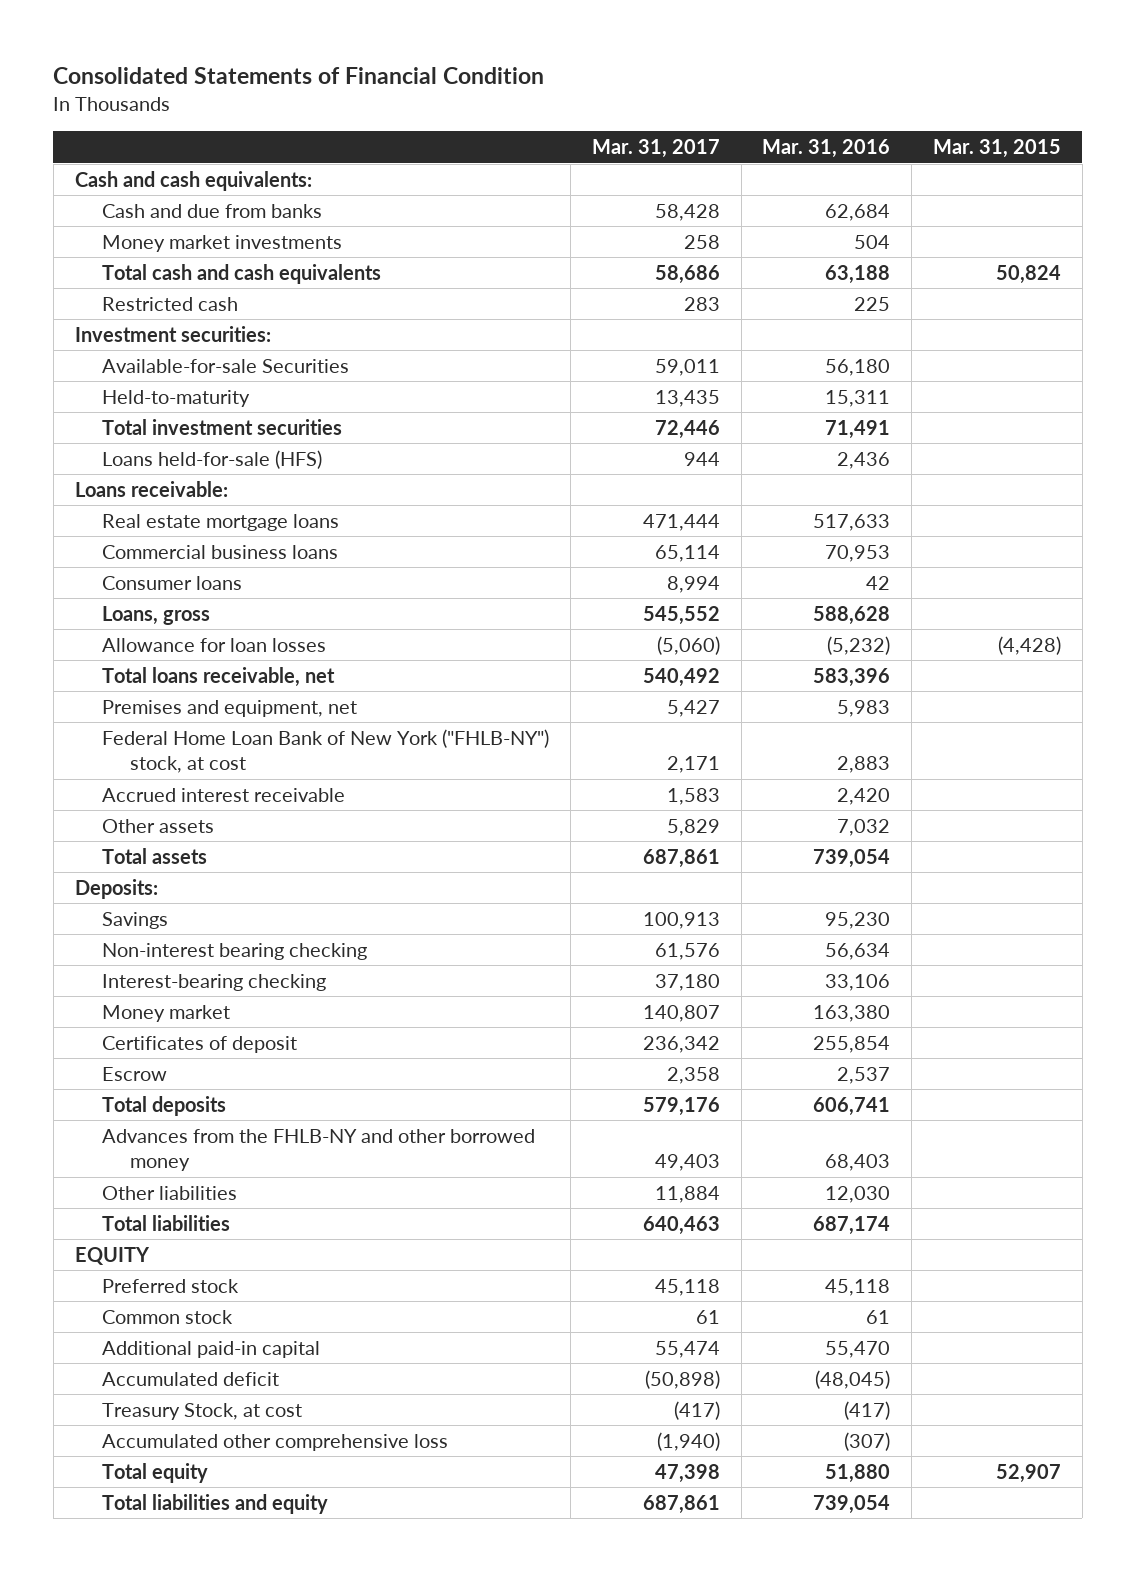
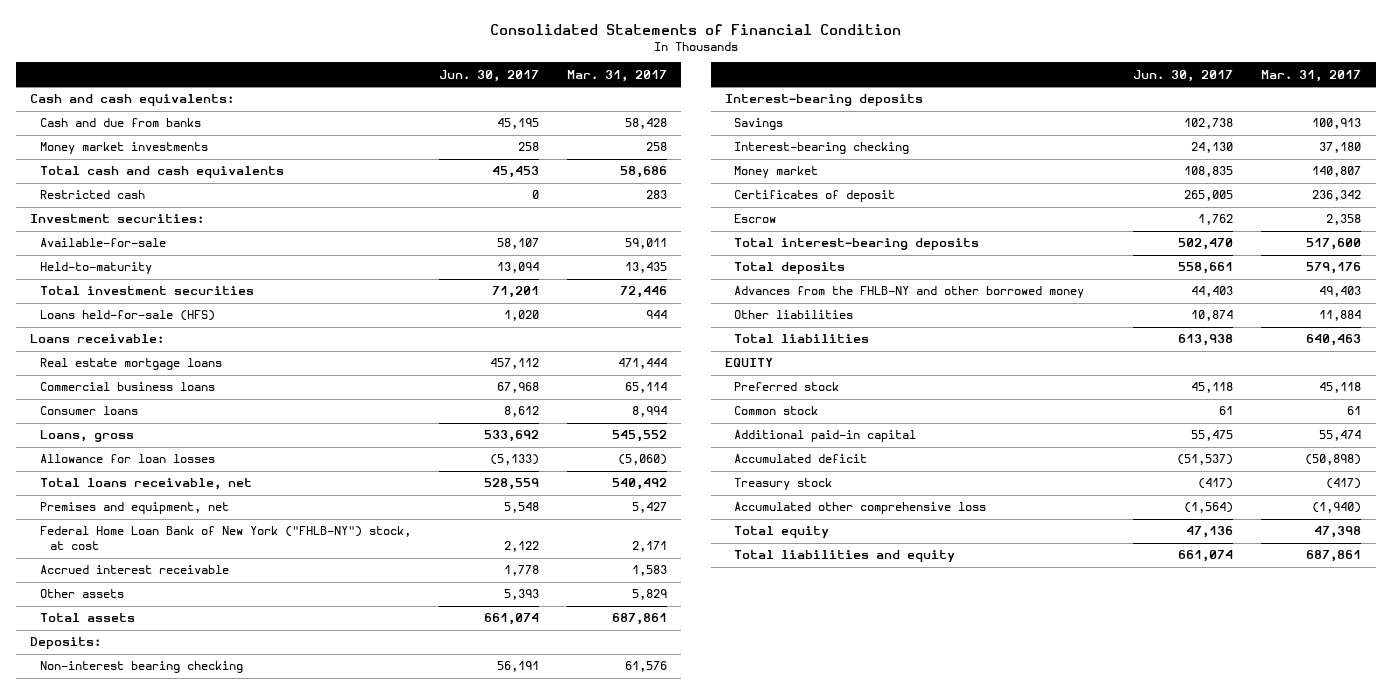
- | Mar. 31, 2017 | Mar. 31, 2016 | Mar. 31, 2015
+ | Jun. 30, 2017 | Mar. 31, 2017
- Available-for-sale Securities | 59,011 | 56,180 |
+ Available-for-sale | 58,107 | 59,011
+ Interest-bearing deposits
moved down: Savings | 102,738 | 100,913
+ Total interest-bearing deposits | 502,470 | 517,600
- Treasury Stock, at cost | (417) | (417) |
+ Treasury stock | (417) | (417)

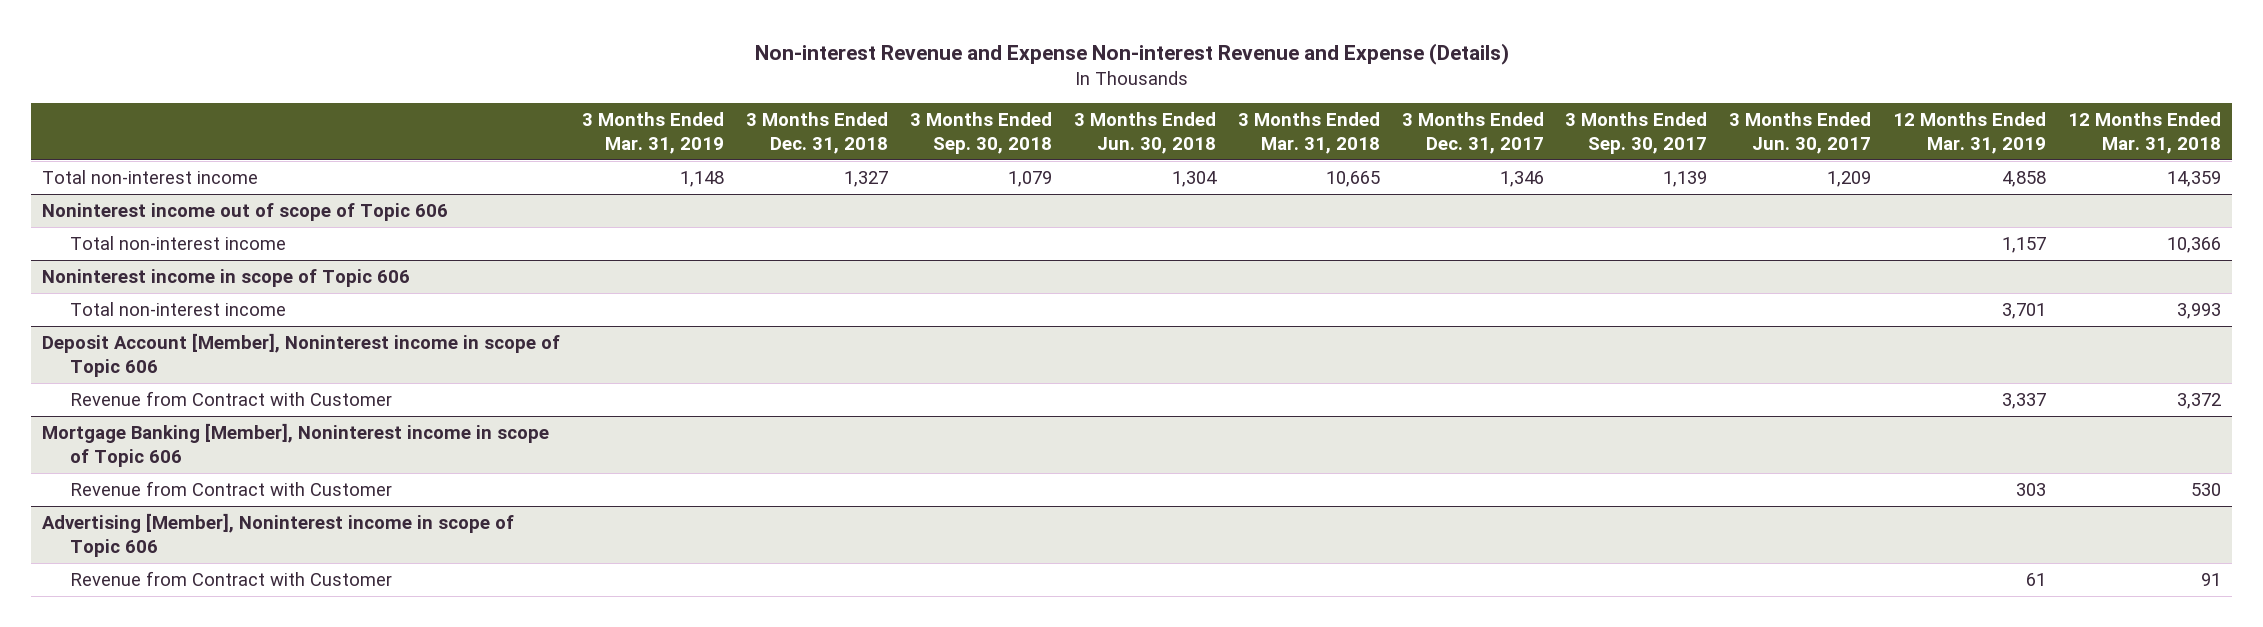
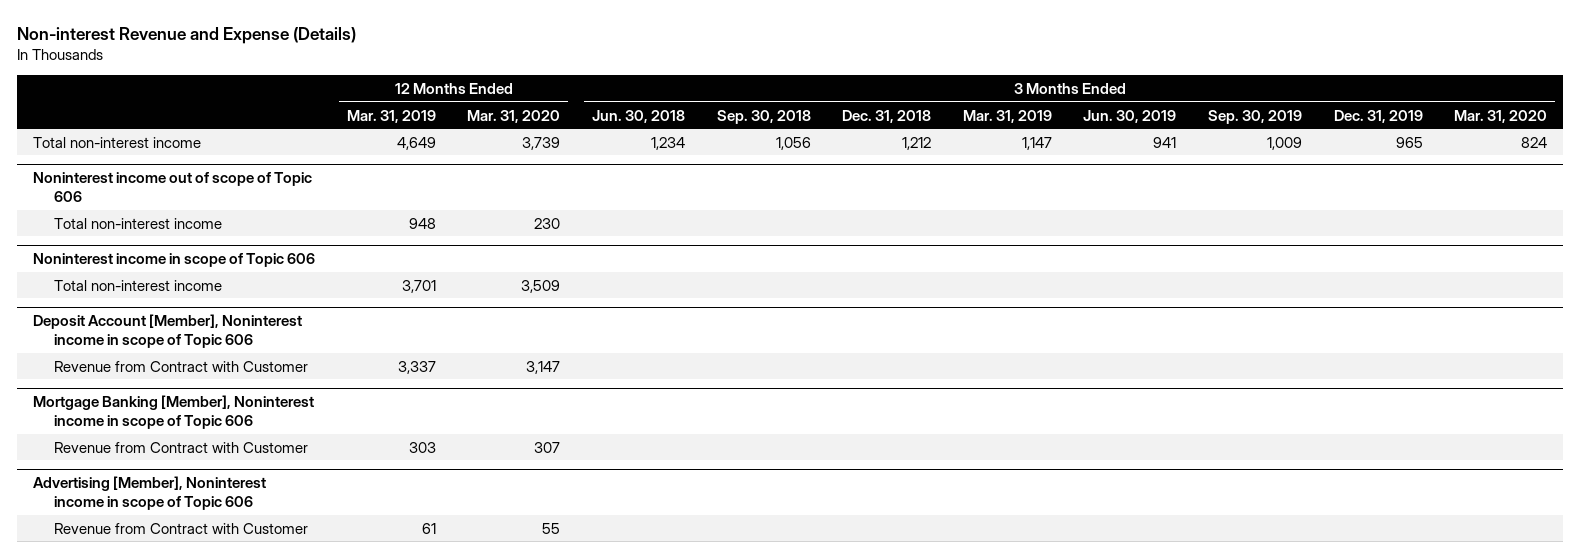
- Non-interest Revenue and Expense Non-interest Revenue and Expense (Details)
+ Non-interest Revenue and Expense (Details)
- | 3 Months Ended Mar. 31, 2019 | 3 Months Ended Dec. 31, 2018 | 3 Months Ended Sep. 30, 2018 | 3 Months Ended Jun. 30, 2018 | 3 Months Ended Mar. 31, 2018 | 3 Months Ended Dec. 31, 2017 | 3 Months Ended Sep. 30, 2017 | 3 Months Ended Jun. 30, 2017 | 12 Months Ended Mar. 31, 2019 | 12 Months Ended Mar. 31, 2018
+ | 12 Months Ended Mar. 31, 2019 | 12 Months Ended Mar. 31, 2020 | 3 Months Ended Jun. 30, 2018 | 3 Months Ended Sep. 30, 2018 | 3 Months Ended Dec. 31, 2018 | 3 Months Ended Mar. 31, 2019 | 3 Months Ended Jun. 30, 2019 | 3 Months Ended Sep. 30, 2019 | 3 Months Ended Dec. 31, 2019 | 3 Months Ended Mar. 31, 2020
- Total non-interest income | 1,148 | 1,327 | 1,079 | 1,304 | 10,665 | 1,346 | 1,139 | 1,209 | 4,858 | 14,359
+ Total non-interest income | 4,649 | 3,739 | 1,234 | 1,056 | 1,212 | 1,147 | 941 | 1,009 | 965 | 824
@ Noninterest income out of scope of Topic 606
- Total non-interest income | | | | | | | | | 1,157 | 10,366
+ Total non-interest income | 948 | 230 | | | | | | | |

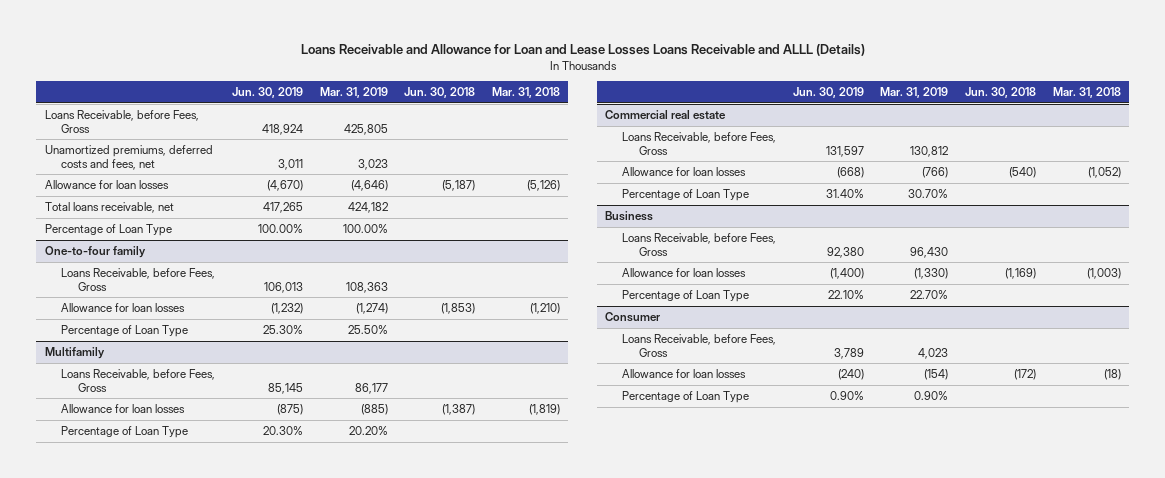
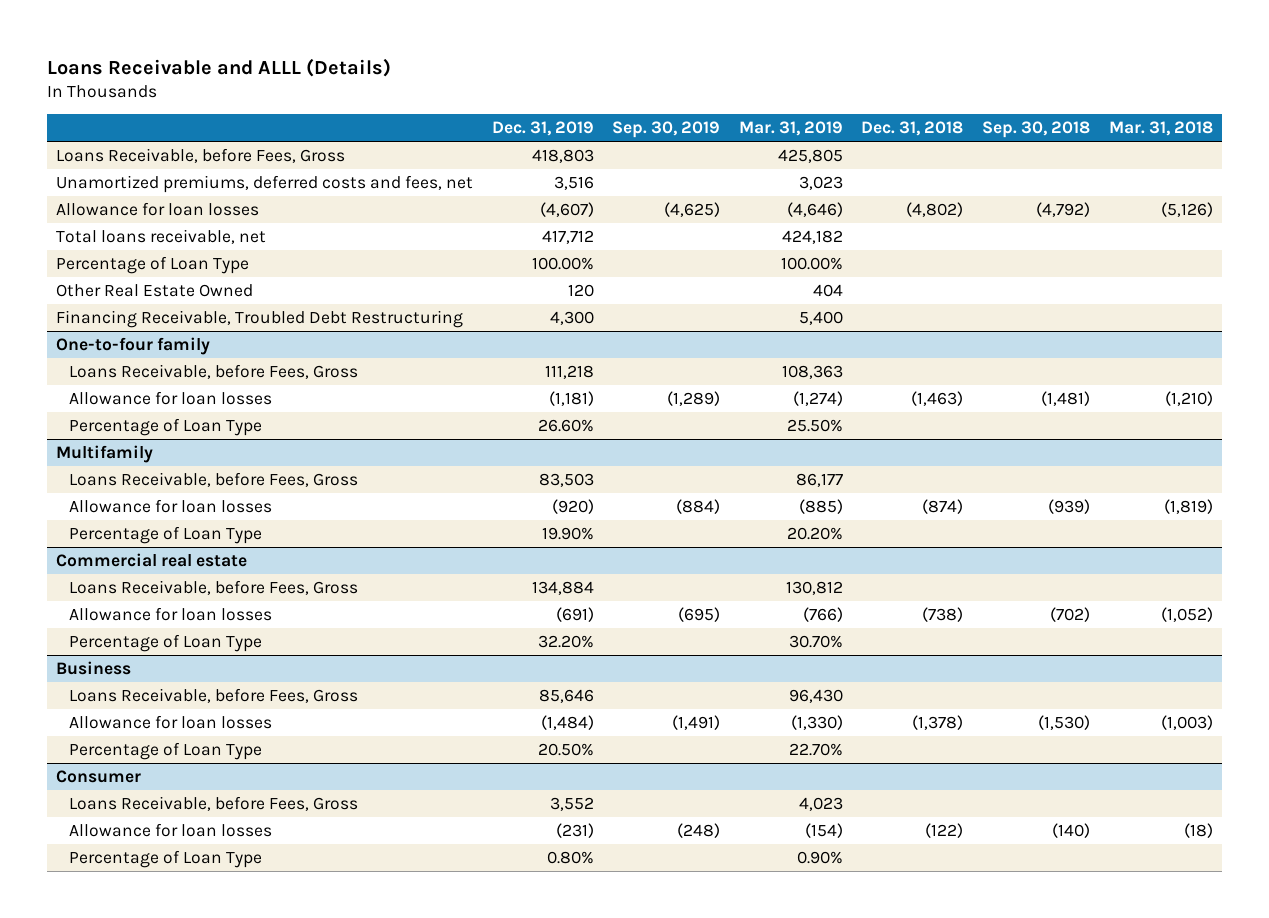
- Loans Receivable and Allowance for Loan and Lease Losses Loans Receivable and ALLL (Details)
+ Loans Receivable and ALLL (Details)
- | Jun. 30, 2019 | Mar. 31, 2019 | Jun. 30, 2018 | Mar. 31, 2018
+ | Dec. 31, 2019 | Sep. 30, 2019 | Mar. 31, 2019 | Dec. 31, 2018 | Sep. 30, 2018 | Mar. 31, 2018
+ Other Real Estate Owned | 120 | | 404 | | |
+ Financing Receivable, Troubled Debt Restructuring | 4,300 | | 5,400 | | |

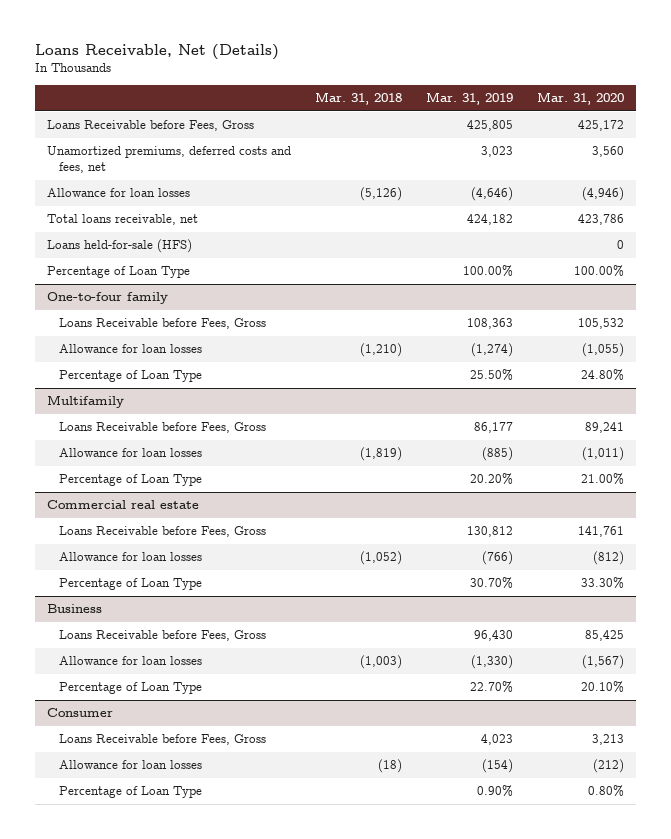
- Loans Receivable and ALLL (Details)
+ Loans Receivable, Net (Details)
- | Dec. 31, 2019 | Sep. 30, 2019 | Mar. 31, 2019 | Dec. 31, 2018 | Sep. 30, 2018 | Mar. 31, 2018
+ | Mar. 31, 2018 | Mar. 31, 2019 | Mar. 31, 2020
- Loans Receivable, before Fees, Gross | 418,803 | | 425,805 | | |
+ Loans Receivable before Fees, Gross | | 425,805 | 425,172
+ Loans held-for-sale (HFS) | | | 0
- Other Real Estate Owned | 120 | | 404 | | |
- Financing Receivable, Troubled Debt Restructuring | 4,300 | | 5,400 | | |
@ One-to-four family
- Loans Receivable, before Fees, Gross | 111,218 | | 108,363 | | |
+ Loans Receivable before Fees, Gross | | 108,363 | 105,532
@ Multifamily
- Loans Receivable, before Fees, Gross | 83,503 | | 86,177 | | |
+ Loans Receivable before Fees, Gross | | 86,177 | 89,241
@ Commercial real estate
- Loans Receivable, before Fees, Gross | 134,884 | | 130,812 | | |
+ Loans Receivable before Fees, Gross | | 130,812 | 141,761
@ Business
- Loans Receivable, before Fees, Gross | 85,646 | | 96,430 | | |
+ Loans Receivable before Fees, Gross | | 96,430 | 85,425
@ Consumer
- Loans Receivable, before Fees, Gross | 3,552 | | 4,023 | | |
+ Loans Receivable before Fees, Gross | | 4,023 | 3,213

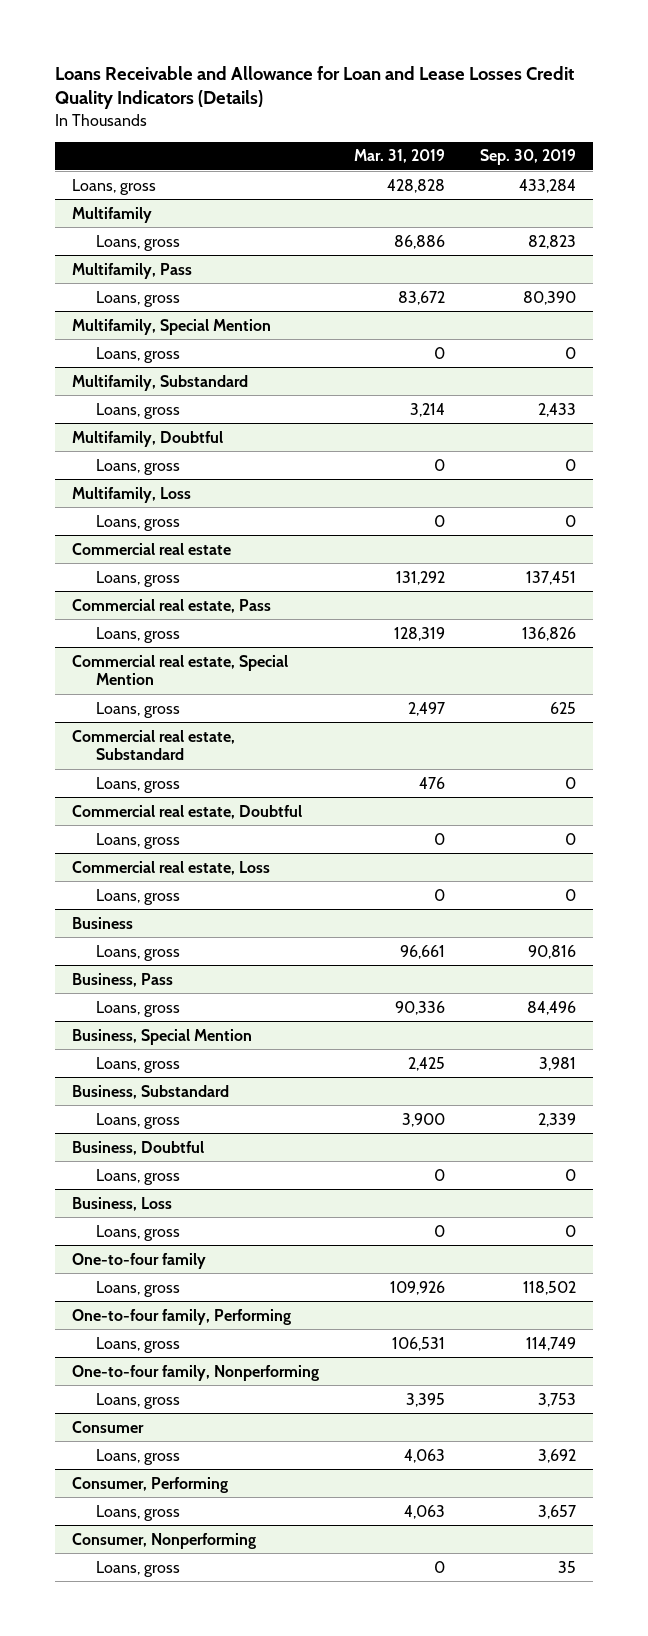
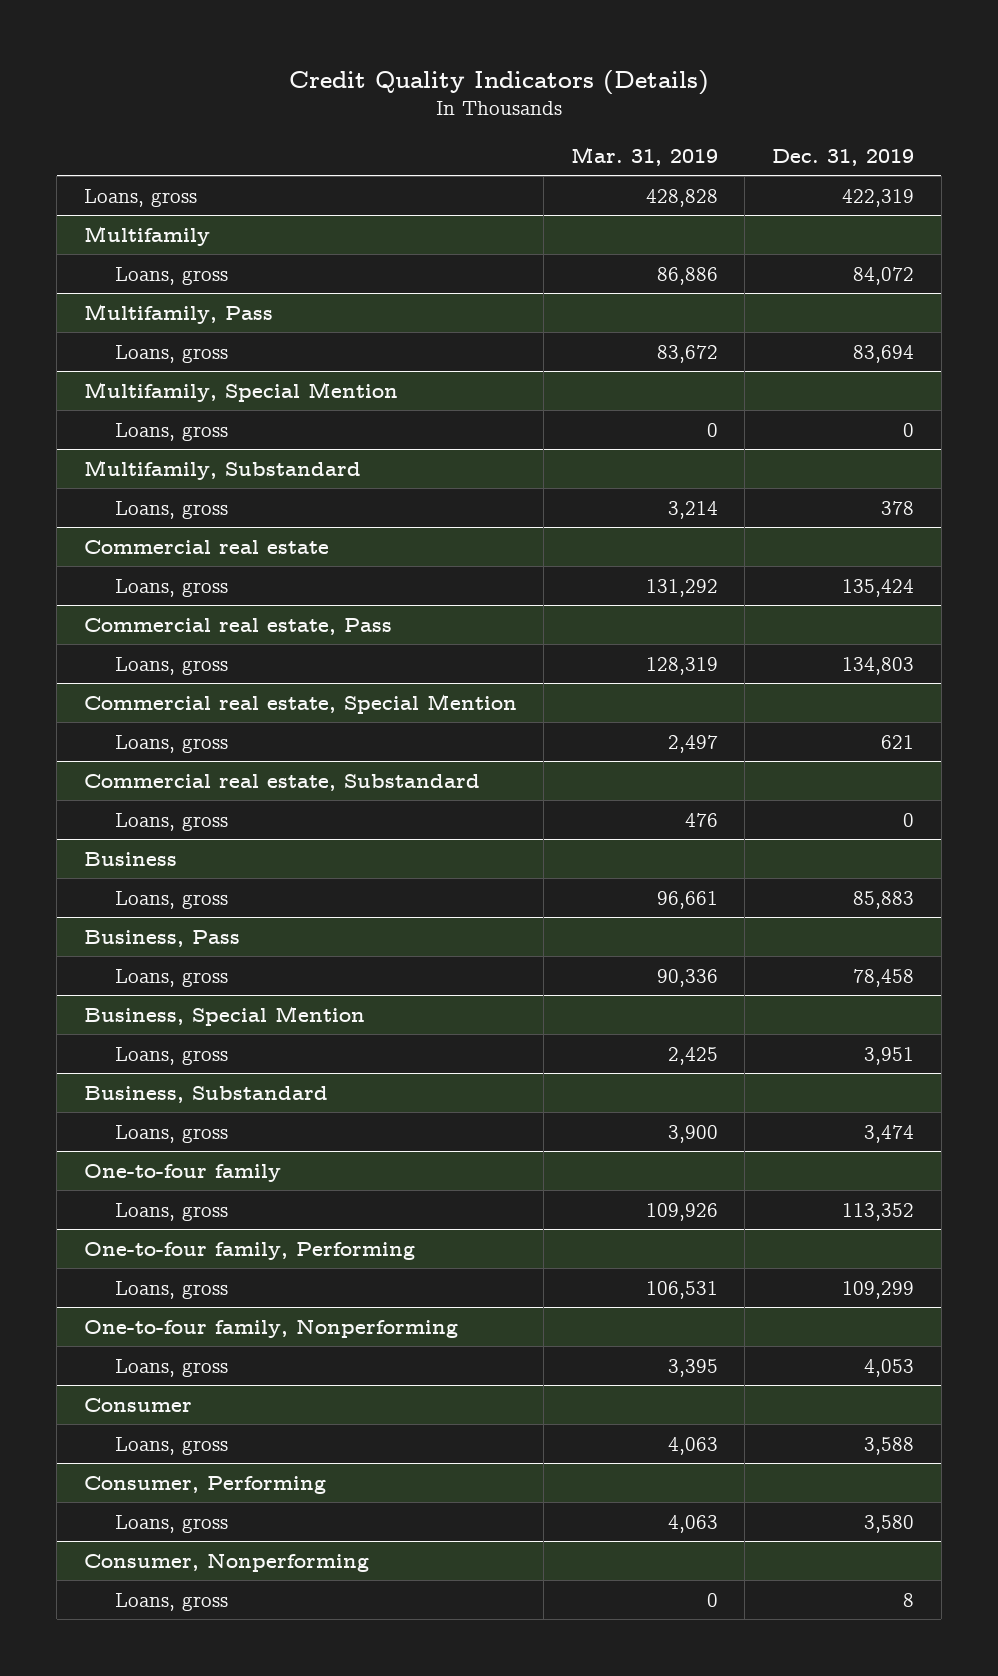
- Loans Receivable and Allowance for Loan and Lease Losses Credit Quality Indicators (Details)
+ Credit Quality Indicators (Details)
- | Mar. 31, 2019 | Sep. 30, 2019
+ | Mar. 31, 2019 | Dec. 31, 2019
- Multifamily, Doubtful
- Loans, gross | 0 | 0
- Multifamily, Loss
- Loans, gross | 0 | 0
- Commercial real estate, Doubtful
- Loans, gross | 0 | 0
- Commercial real estate, Loss
- Loans, gross | 0 | 0
- Business, Doubtful
- Loans, gross | 0 | 0
- Business, Loss
- Loans, gross | 0 | 0

